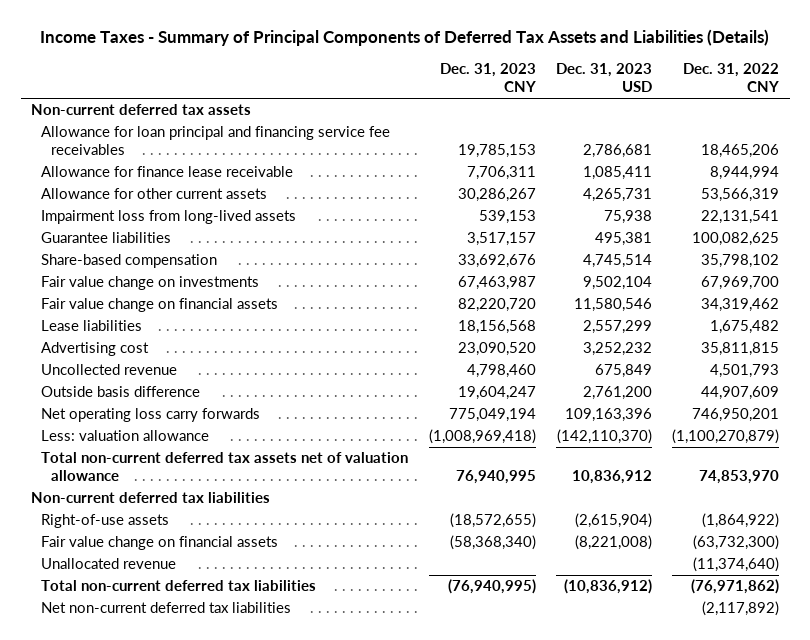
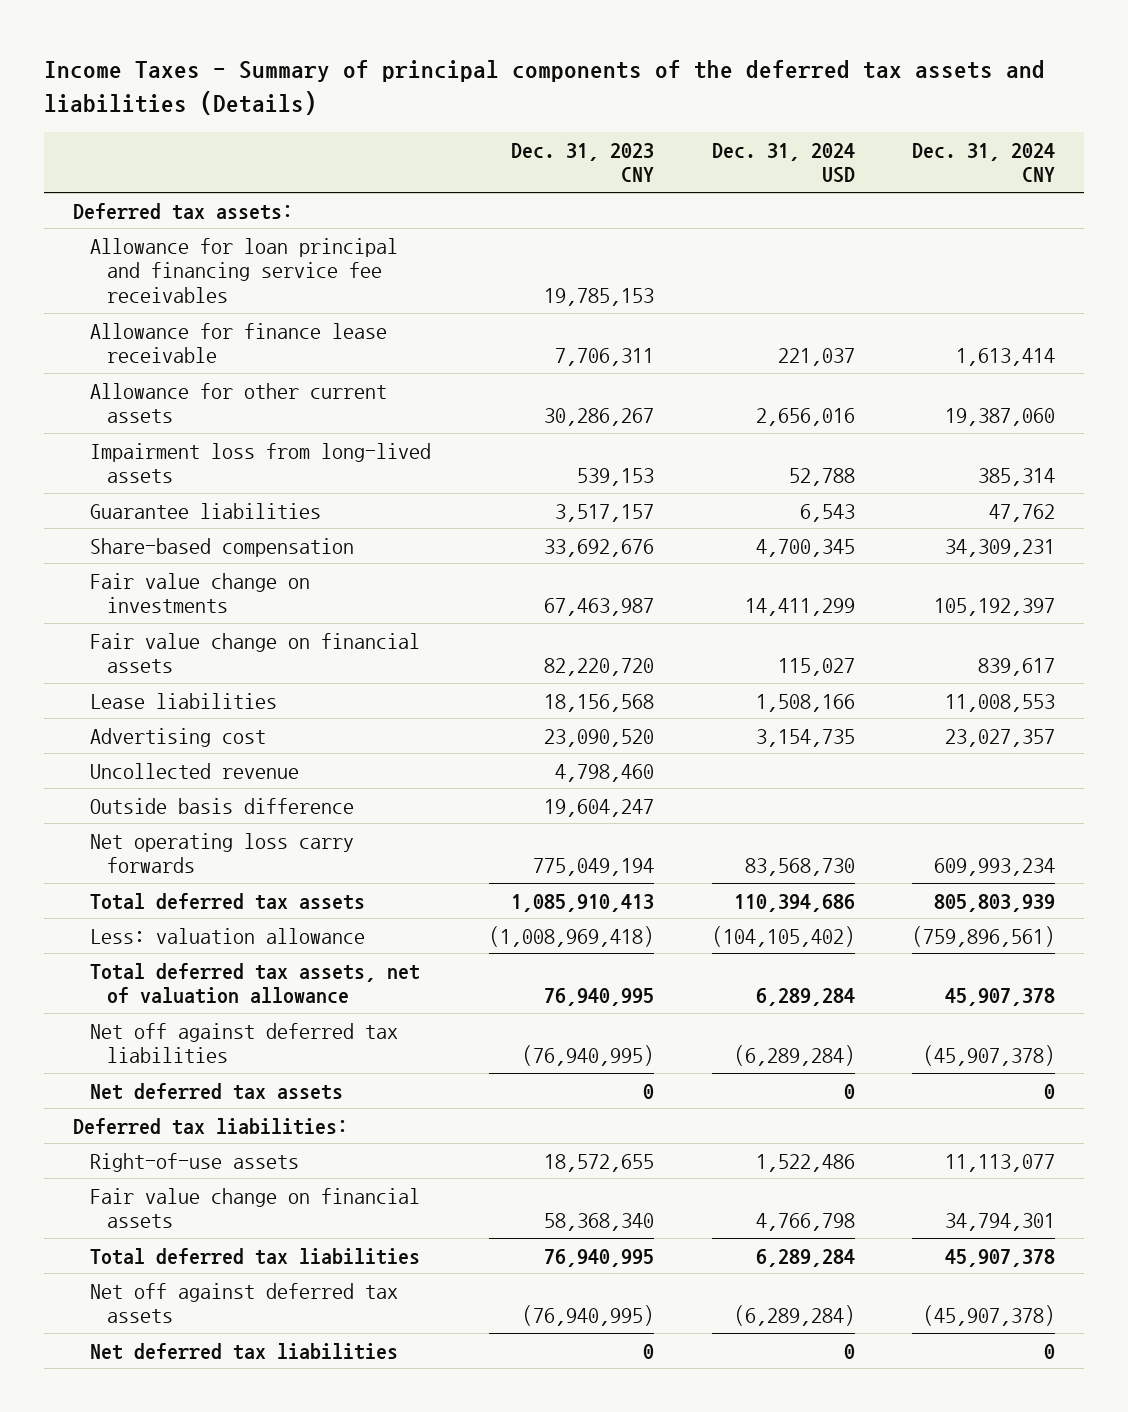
- Income Taxes - Summary of Principal Components of Deferred Tax Assets and Liabilities (Details)
+ Income Taxes - Summary of principal components of the deferred tax assets and liabilities (Details)
- | Dec. 31, 2023 CNY | Dec. 31, 2023 USD | Dec. 31, 2022 CNY
+ | Dec. 31, 2023 CNY | Dec. 31, 2024 USD | Dec. 31, 2024 CNY
- Non-current deferred tax assets
+ Deferred tax assets:
+ Total deferred tax assets | 1,085,910,413 | 110,394,686 | 805,803,939
- Total non-current deferred tax assets net of valuation allowance | 76,940,995 | 10,836,912 | 74,853,970
- Non-current deferred tax liabilities
- Right-of-use assets | (18,572,655) | (2,615,904) | (1,864,922)
- Fair value change on financial assets | (58,368,340) | (8,221,008) | (63,732,300)
- Unallocated revenue | | | (11,374,640)
- Total non-current deferred tax liabilities | (76,940,995) | (10,836,912) | (76,971,862)
- Net non-current deferred tax liabilities | | | (2,117,892)
+ Total deferred tax assets, net of valuation allowance | 76,940,995 | 6,289,284 | 45,907,378
+ Net off against deferred tax liabilities | (76,940,995) | (6,289,284) | (45,907,378)
+ Net deferred tax assets | 0 | 0 | 0
+ Deferred tax liabilities:
+ Right-of-use assets | 18,572,655 | 1,522,486 | 11,113,077
+ Fair value change on financial assets | 58,368,340 | 4,766,798 | 34,794,301
+ Total deferred tax liabilities | 76,940,995 | 6,289,284 | 45,907,378
+ Net off against deferred tax assets | (76,940,995) | (6,289,284) | (45,907,378)
+ Net deferred tax liabilities | 0 | 0 | 0

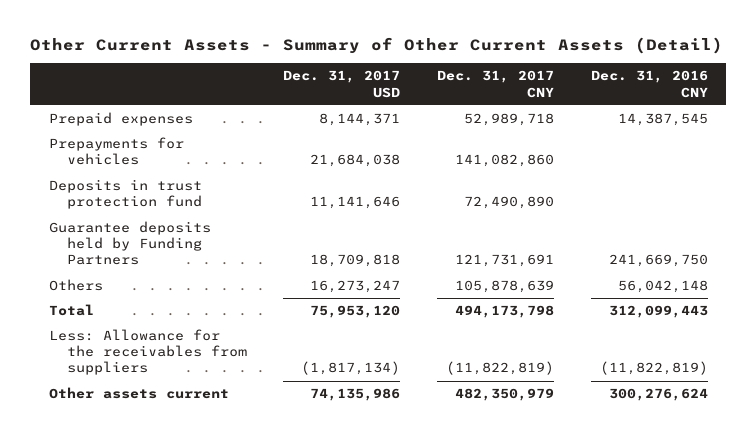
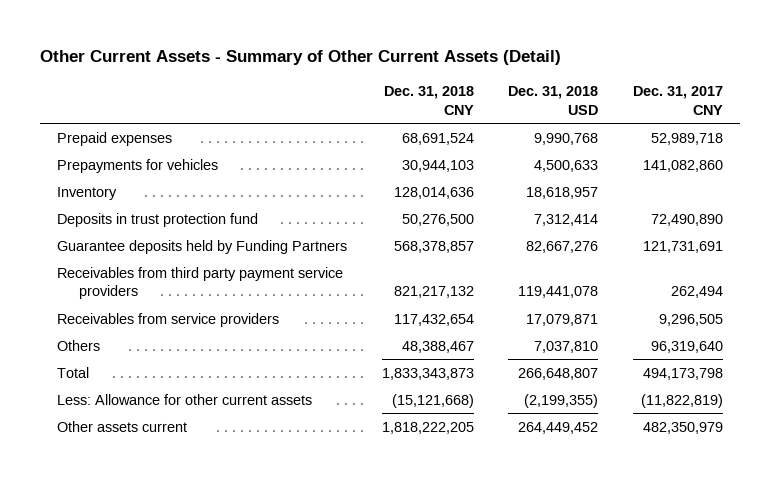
- | Dec. 31, 2017 USD | Dec. 31, 2017 CNY | Dec. 31, 2016 CNY
+ | Dec. 31, 2018 CNY | Dec. 31, 2018 USD | Dec. 31, 2017 CNY
+ Inventory | 128,014,636 | 18,618,957 |
- Others | 16,273,247 | 105,878,639 | 56,042,148
+ Receivables from third party payment service providers | 821,217,132 | 119,441,078 | 262,494
+ Receivables from service providers | 117,432,654 | 17,079,871 | 9,296,505
+ Others | 48,388,467 | 7,037,810 | 96,319,640
- Less: Allowance for the receivables from suppliers | (1,817,134) | (11,822,819) | (11,822,819)
+ Less: Allowance for other current assets | (15,121,668) | (2,199,355) | (11,822,819)

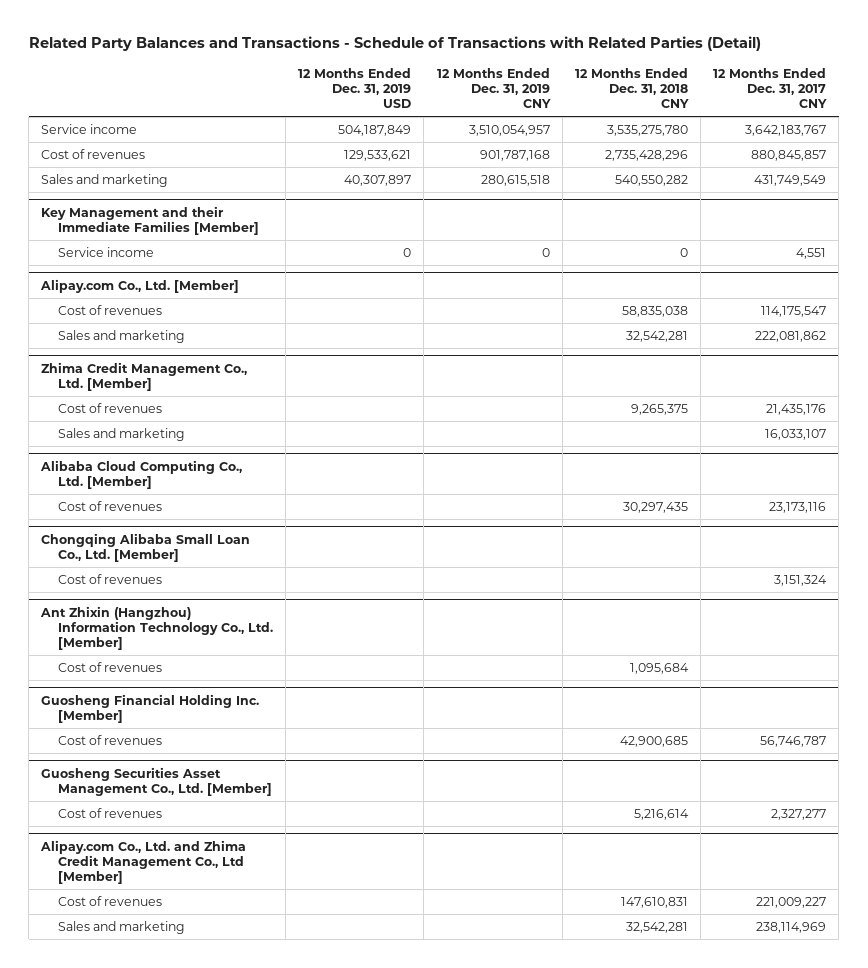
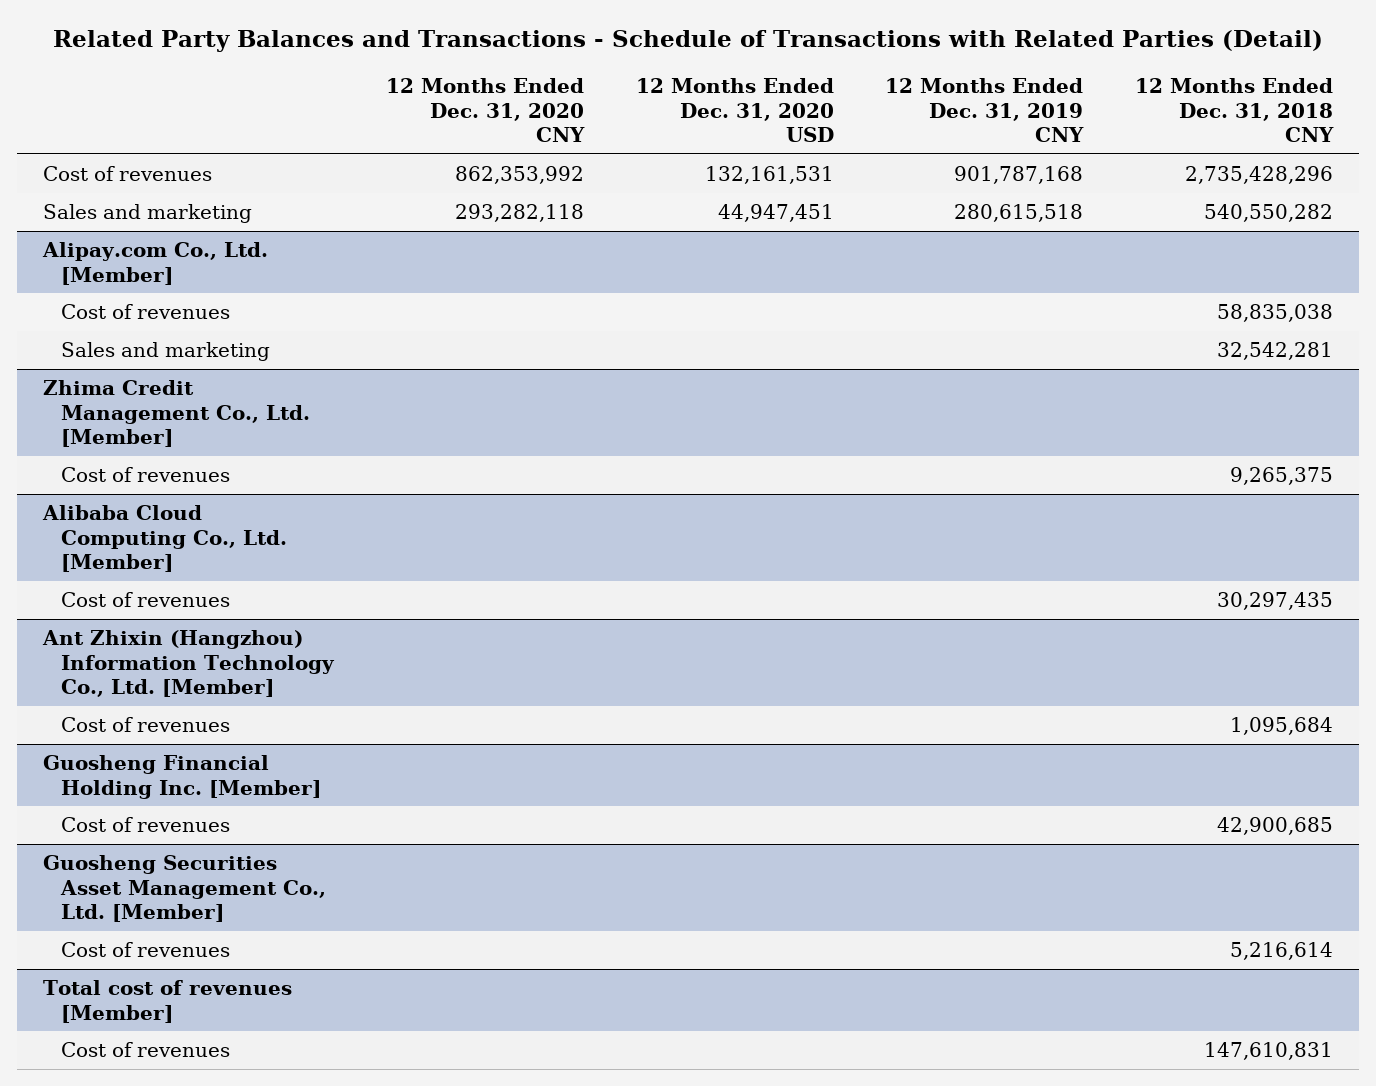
- | 12 Months Ended Dec. 31, 2019 USD | 12 Months Ended Dec. 31, 2019 CNY | 12 Months Ended Dec. 31, 2018 CNY | 12 Months Ended Dec. 31, 2017 CNY
+ | 12 Months Ended Dec. 31, 2020 CNY | 12 Months Ended Dec. 31, 2020 USD | 12 Months Ended Dec. 31, 2019 CNY | 12 Months Ended Dec. 31, 2018 CNY
- Service income | 504,187,849 | 3,510,054,957 | 3,535,275,780 | 3,642,183,767
- Key Management and their Immediate Families [Member]
- Service income | 0 | 0 | 0 | 4,551
@ Zhima Credit Management Co., Ltd. [Member]
- Sales and marketing | | | | 16,033,107
- Chongqing Alibaba Small Loan Co., Ltd. [Member]
- Cost of revenues | | | | 3,151,324
- Alipay.com Co., Ltd. and Zhima Credit Management Co., Ltd [Member]
+ Total cost of revenues [Member]
- Sales and marketing | | | 32,542,281 | 238,114,969

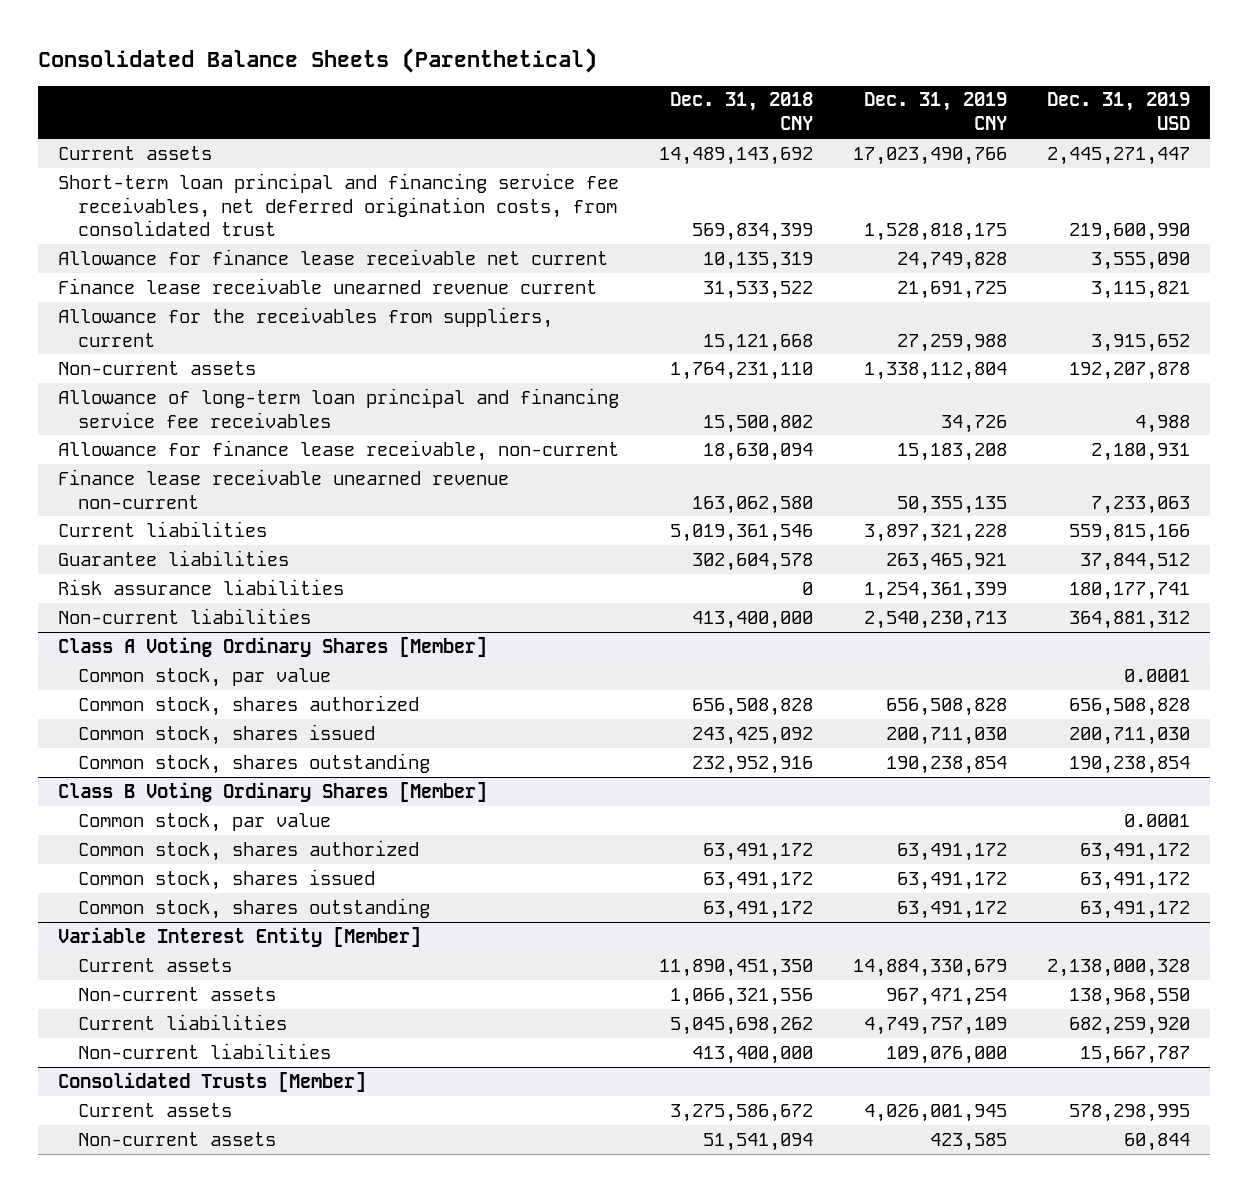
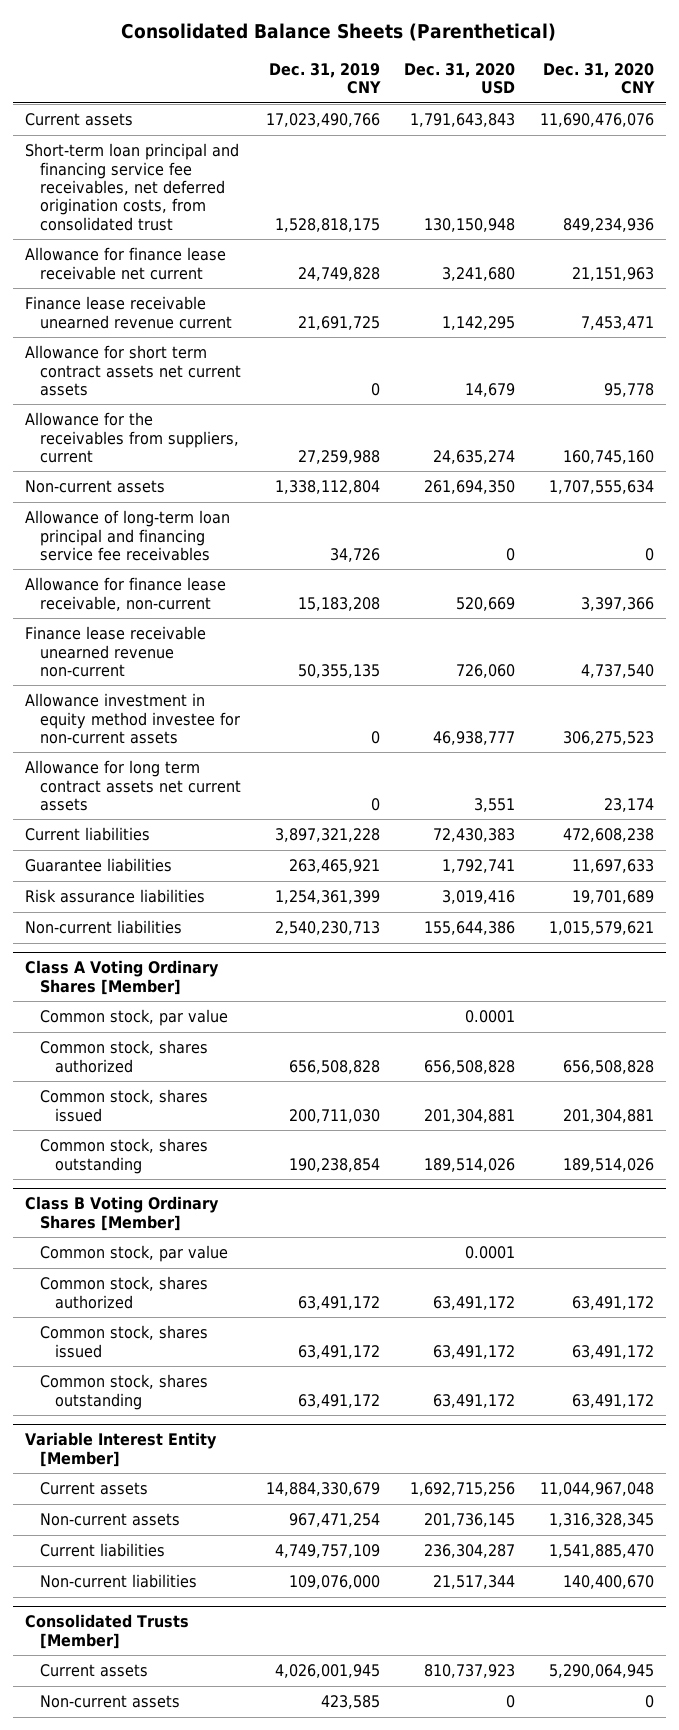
- | Dec. 31, 2018 CNY | Dec. 31, 2019 CNY | Dec. 31, 2019 USD
+ | Dec. 31, 2019 CNY | Dec. 31, 2020 USD | Dec. 31, 2020 CNY
+ Allowance for short term contract assets net current assets | 0 | 14,679 | 95,778
+ Allowance investment in equity method investee for non-current assets | 0 | 46,938,777 | 306,275,523
+ Allowance for long term contract assets net current assets | 0 | 3,551 | 23,174

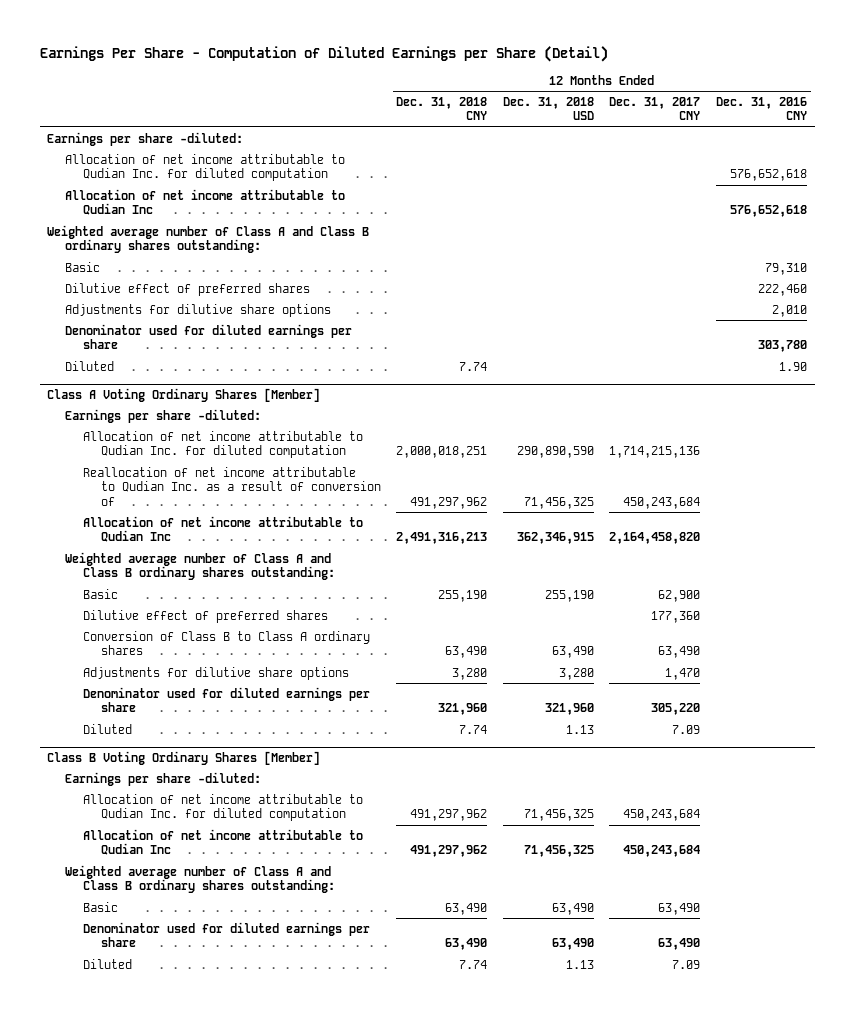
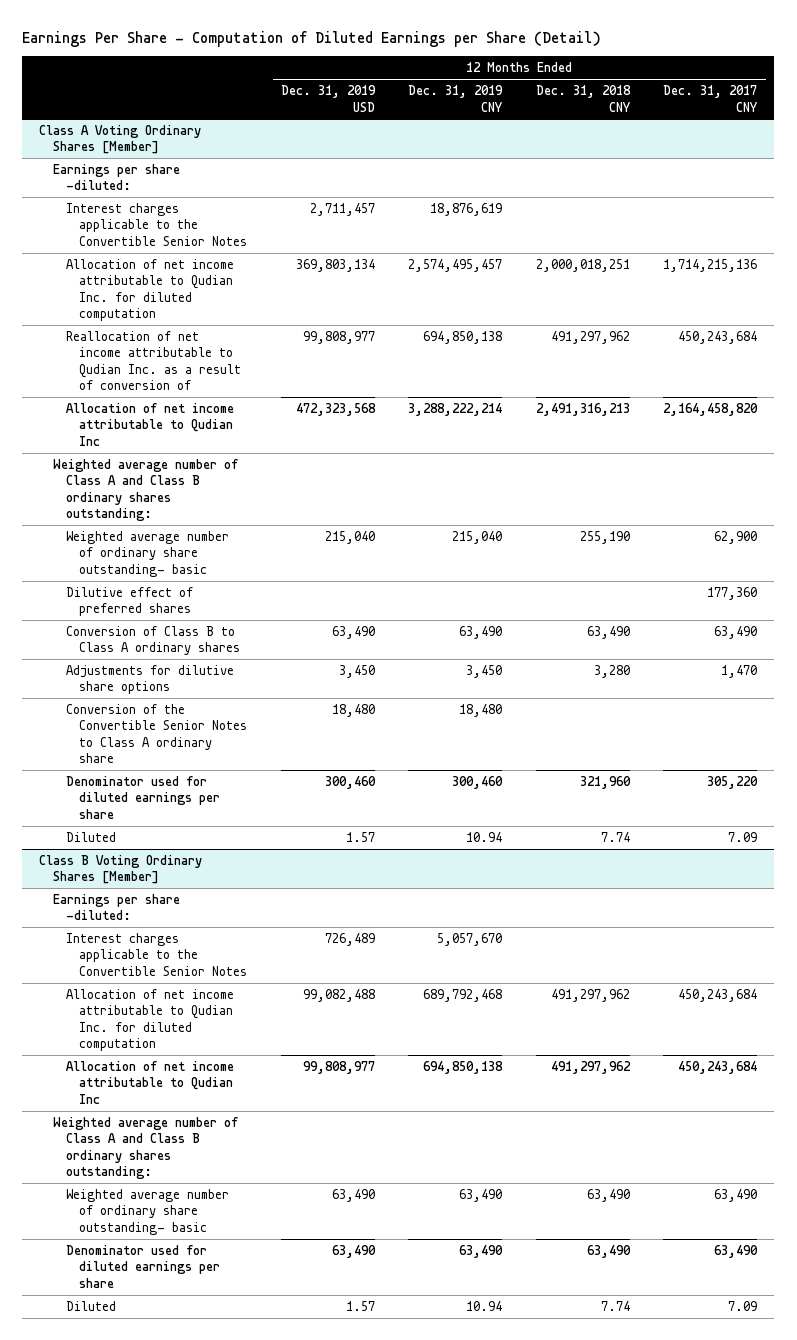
- | 12 Months Ended Dec. 31, 2018 CNY | 12 Months Ended Dec. 31, 2018 USD | 12 Months Ended Dec. 31, 2017 CNY | 12 Months Ended Dec. 31, 2016 CNY
+ | 12 Months Ended Dec. 31, 2019 USD | 12 Months Ended Dec. 31, 2019 CNY | 12 Months Ended Dec. 31, 2018 CNY | 12 Months Ended Dec. 31, 2017 CNY
- Earnings per share -diluted:
- Allocation of net income attributable to Qudian Inc. for diluted computation | | | | 576,652,618
- Allocation of net income attributable to Qudian Inc | | | | 576,652,618
- Weighted average number of Class A and Class B ordinary shares outstanding:
- Basic | | | | 79,310
- Dilutive effect of preferred shares | | | | 222,460
- Adjustments for dilutive share options | | | | 2,010
- Denominator used for diluted earnings per share | | | | 303,780
- Diluted | 7.74 | | | 1.90
@ Class A Voting Ordinary Shares [Member]
+ Interest charges applicable to the Convertible Senior Notes | 2,711,457 | 18,876,619 | |
- Basic | 255,190 | 255,190 | 62,900 |
+ Weighted average number of ordinary share outstanding- basic | 215,040 | 215,040 | 255,190 | 62,900
+ Conversion of the Convertible Senior Notes to Class A ordinary share | 18,480 | 18,480 | |
@ Class B Voting Ordinary Shares [Member]
+ Interest charges applicable to the Convertible Senior Notes | 726,489 | 5,057,670 | |
- Basic | 63,490 | 63,490 | 63,490 |
+ Weighted average number of ordinary share outstanding- basic | 63,490 | 63,490 | 63,490 | 63,490

